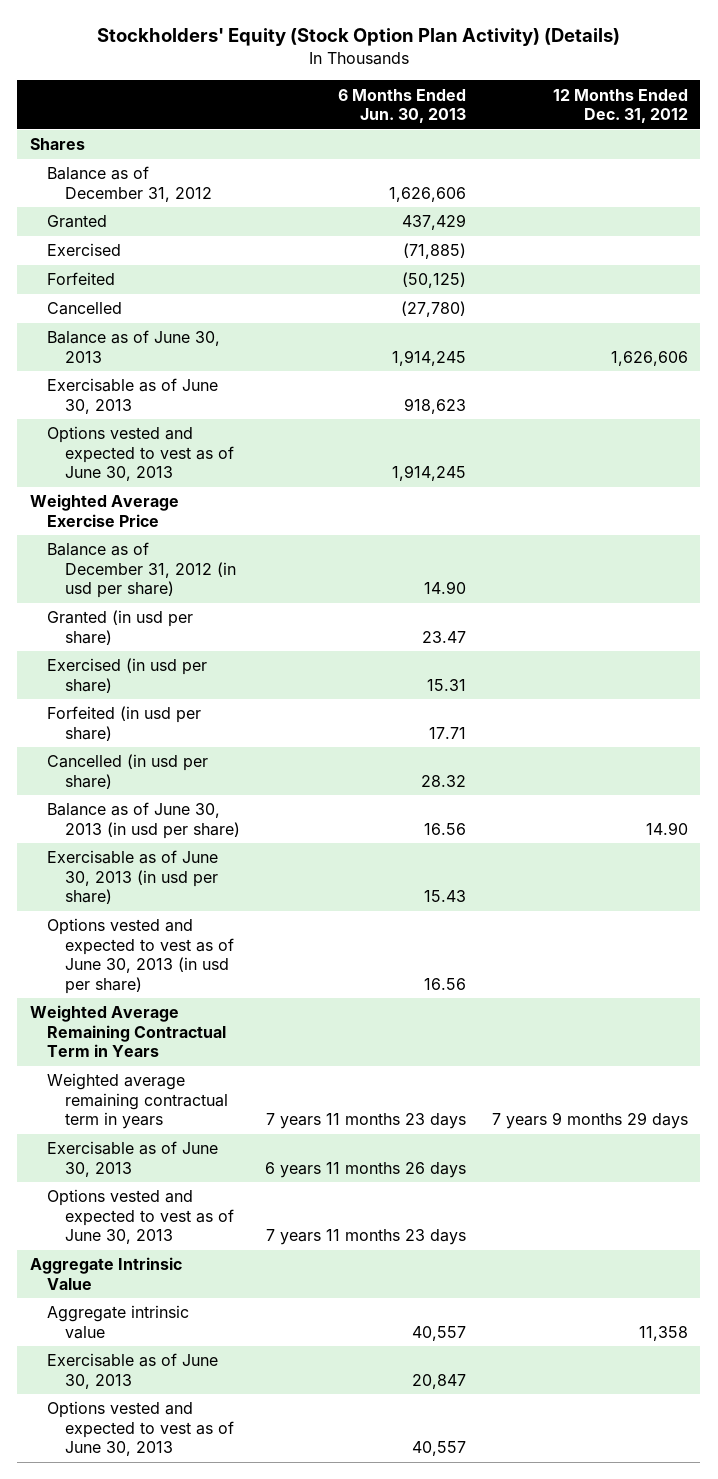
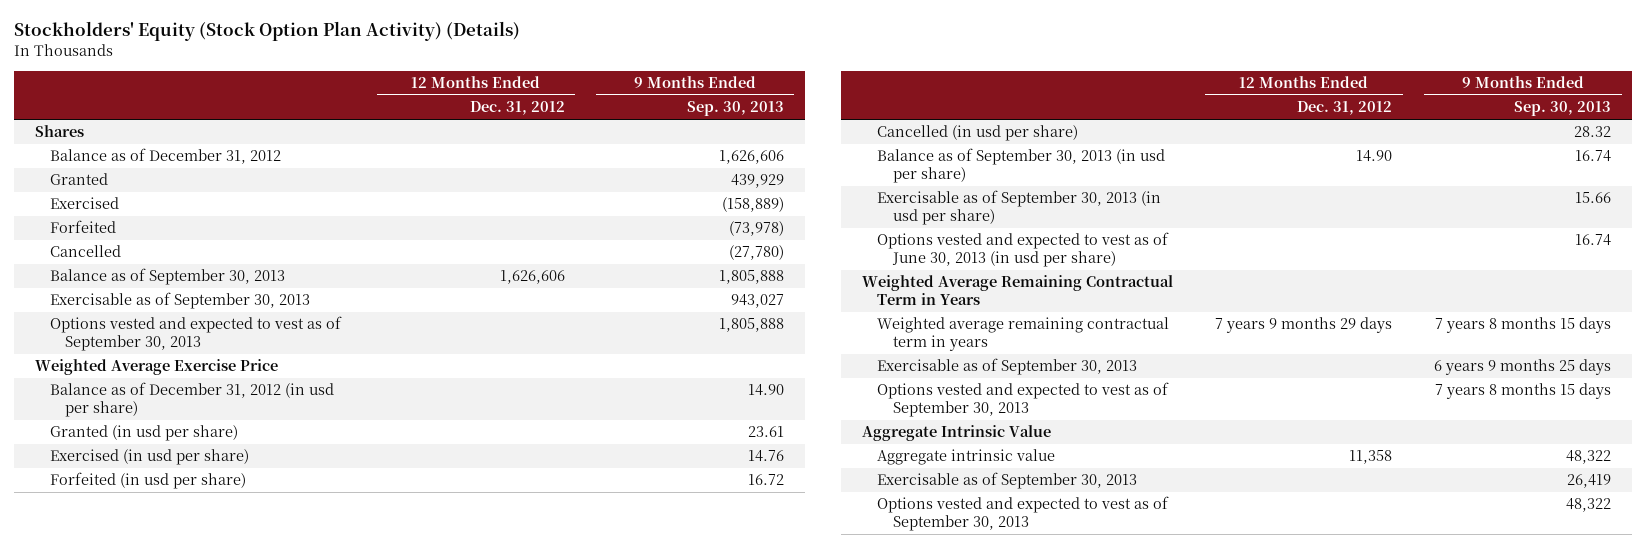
- | 6 Months Ended Jun. 30, 2013 | 12 Months Ended Dec. 31, 2012
+ | 12 Months Ended Dec. 31, 2012 | 9 Months Ended Sep. 30, 2013
- Balance as of June 30, 2013 | 1,914,245 | 1,626,606
- Exercisable as of June 30, 2013 | 918,623 |
- Options vested and expected to vest as of June 30, 2013 | 1,914,245 |
+ Balance as of September 30, 2013 | 1,626,606 | 1,805,888
+ Exercisable as of September 30, 2013 | | 943,027
+ Options vested and expected to vest as of September 30, 2013 | | 1,805,888
- Balance as of June 30, 2013 (in usd per share) | 16.56 | 14.90
- Exercisable as of June 30, 2013 (in usd per share) | 15.43 |
+ Balance as of September 30, 2013 (in usd per share) | 14.90 | 16.74
+ Exercisable as of September 30, 2013 (in usd per share) | | 15.66
- Exercisable as of June 30, 2013 | 6 years 11 months 26 days |
- Options vested and expected to vest as of June 30, 2013 | 7 years 11 months 23 days |
+ Exercisable as of September 30, 2013 | | 6 years 9 months 25 days
+ Options vested and expected to vest as of September 30, 2013 | | 7 years 8 months 15 days
- Exercisable as of June 30, 2013 | 20,847 |
- Options vested and expected to vest as of June 30, 2013 | 40,557 |
+ Exercisable as of September 30, 2013 | | 26,419
+ Options vested and expected to vest as of September 30, 2013 | | 48,322

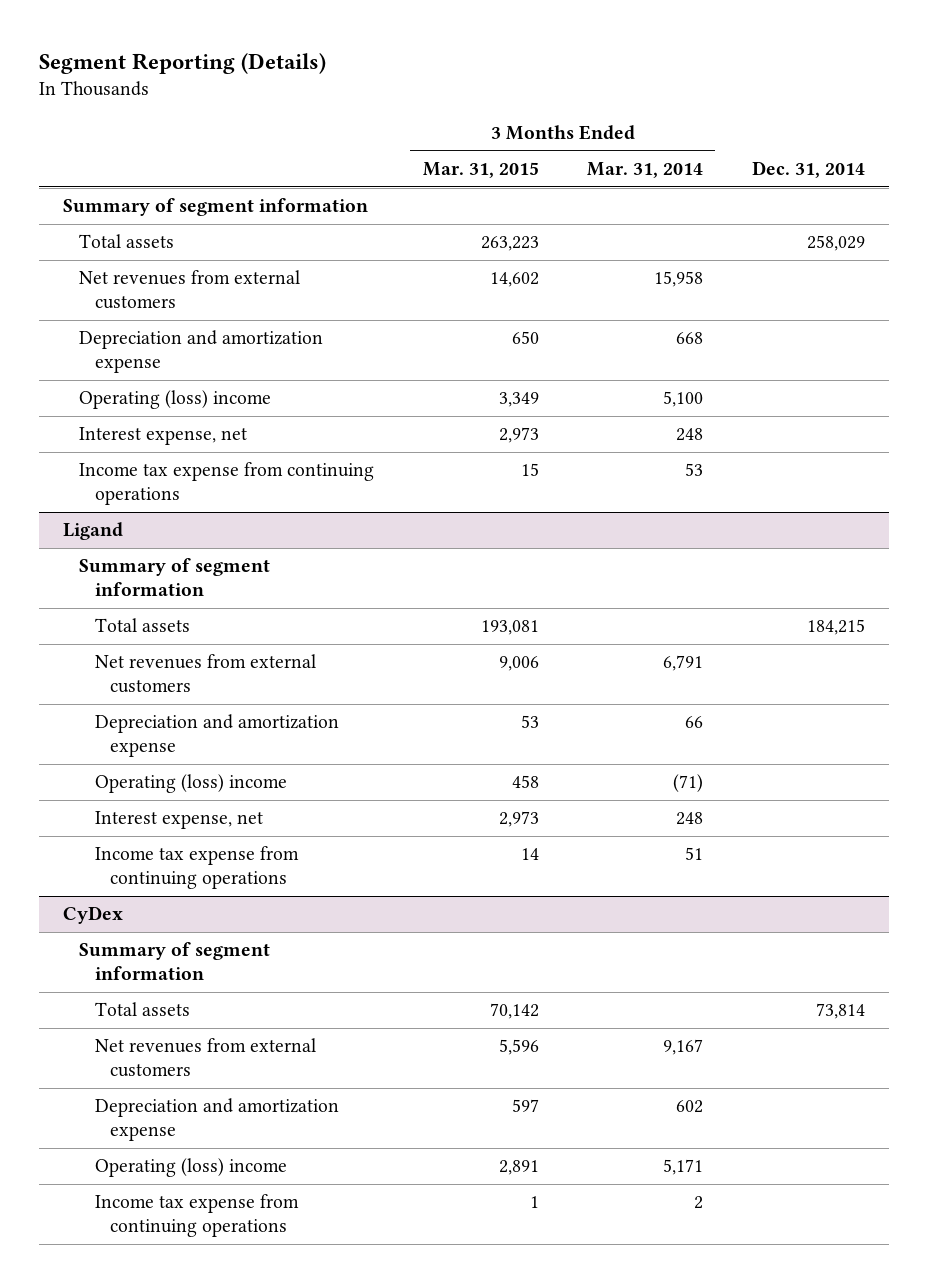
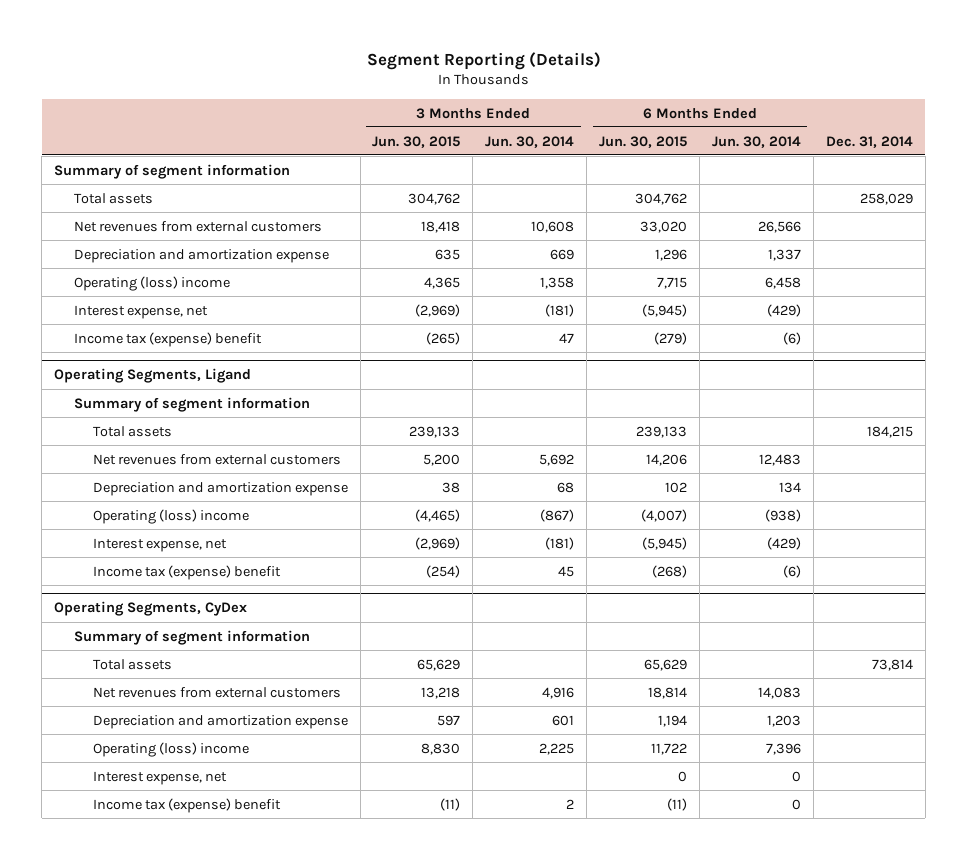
- | 3 Months Ended Mar. 31, 2015 | 3 Months Ended Mar. 31, 2014 | Dec. 31, 2014
+ | 3 Months Ended Jun. 30, 2015 | 3 Months Ended Jun. 30, 2014 | 6 Months Ended Jun. 30, 2015 | 6 Months Ended Jun. 30, 2014 | Dec. 31, 2014
- Income tax expense from continuing operations | 15 | 53 |
- Ligand
+ Income tax (expense) benefit | (265) | 47 | (279) | (6) |
+ Operating Segments, Ligand
- Income tax expense from continuing operations | 14 | 51 |
- CyDex
+ Income tax (expense) benefit | (254) | 45 | (268) | (6) |
+ Operating Segments, CyDex
- Income tax expense from continuing operations | 1 | 2 |
+ Interest expense, net | | | 0 | 0 |
+ Income tax (expense) benefit | (11) | 2 | (11) | 0 |

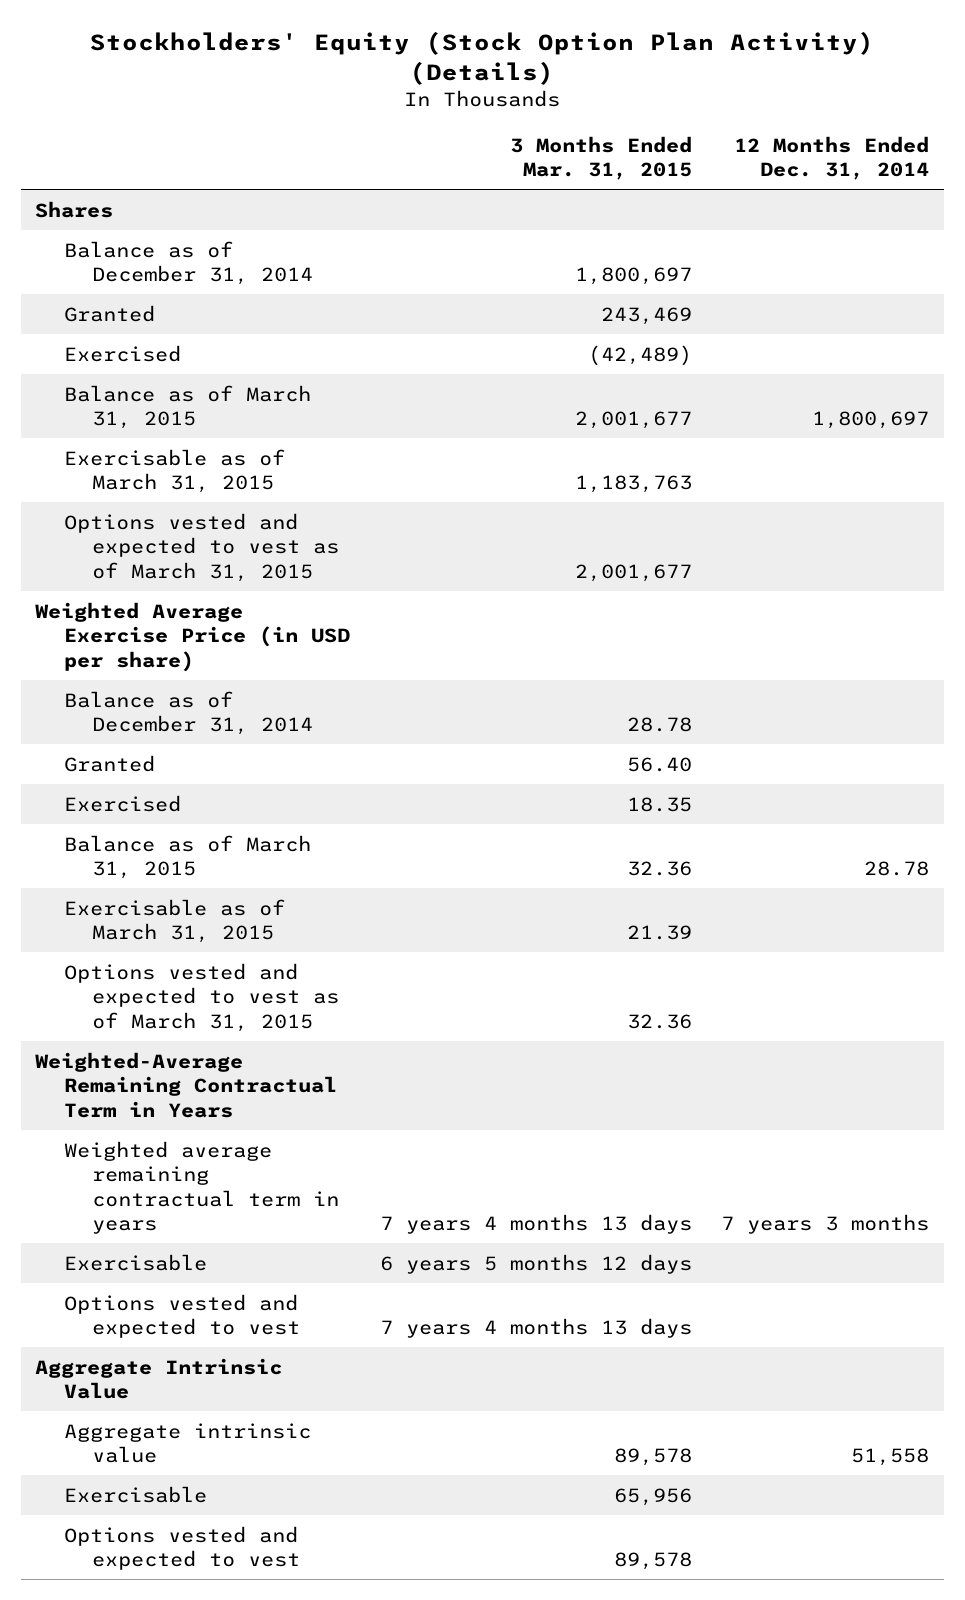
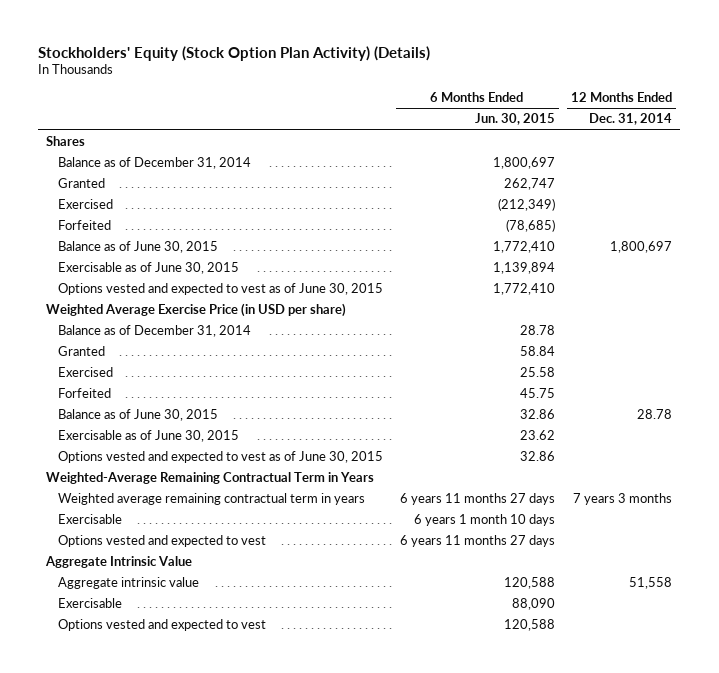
- | 3 Months Ended Mar. 31, 2015 | 12 Months Ended Dec. 31, 2014
+ | 6 Months Ended Jun. 30, 2015 | 12 Months Ended Dec. 31, 2014
- Balance as of March 31, 2015 | 2,001,677 | 1,800,697
- Exercisable as of March 31, 2015 | 1,183,763 |
- Options vested and expected to vest as of March 31, 2015 | 2,001,677 |
+ Forfeited | (78,685) |
+ Balance as of June 30, 2015 | 1,772,410 | 1,800,697
+ Exercisable as of June 30, 2015 | 1,139,894 |
+ Options vested and expected to vest as of June 30, 2015 | 1,772,410 |
- Balance as of March 31, 2015 | 32.36 | 28.78
- Exercisable as of March 31, 2015 | 21.39 |
- Options vested and expected to vest as of March 31, 2015 | 32.36 |
+ Forfeited | 45.75 |
+ Balance as of June 30, 2015 | 32.86 | 28.78
+ Exercisable as of June 30, 2015 | 23.62 |
+ Options vested and expected to vest as of June 30, 2015 | 32.86 |

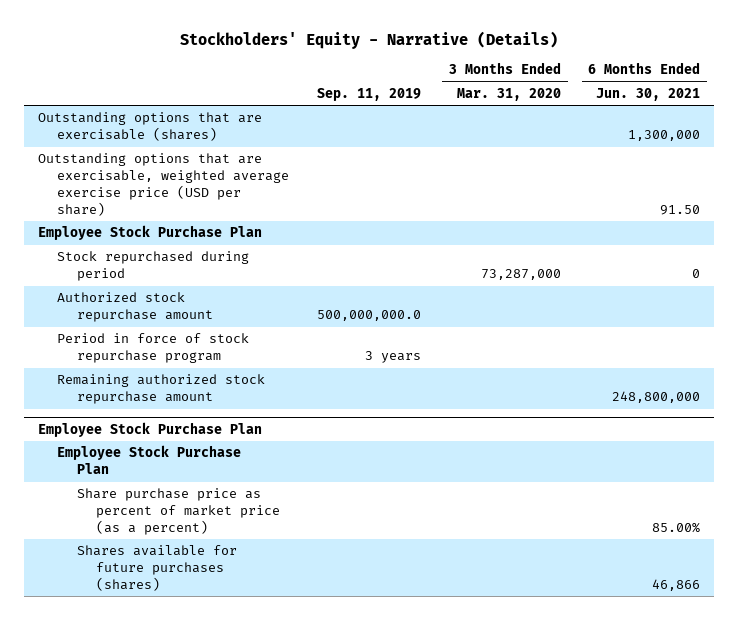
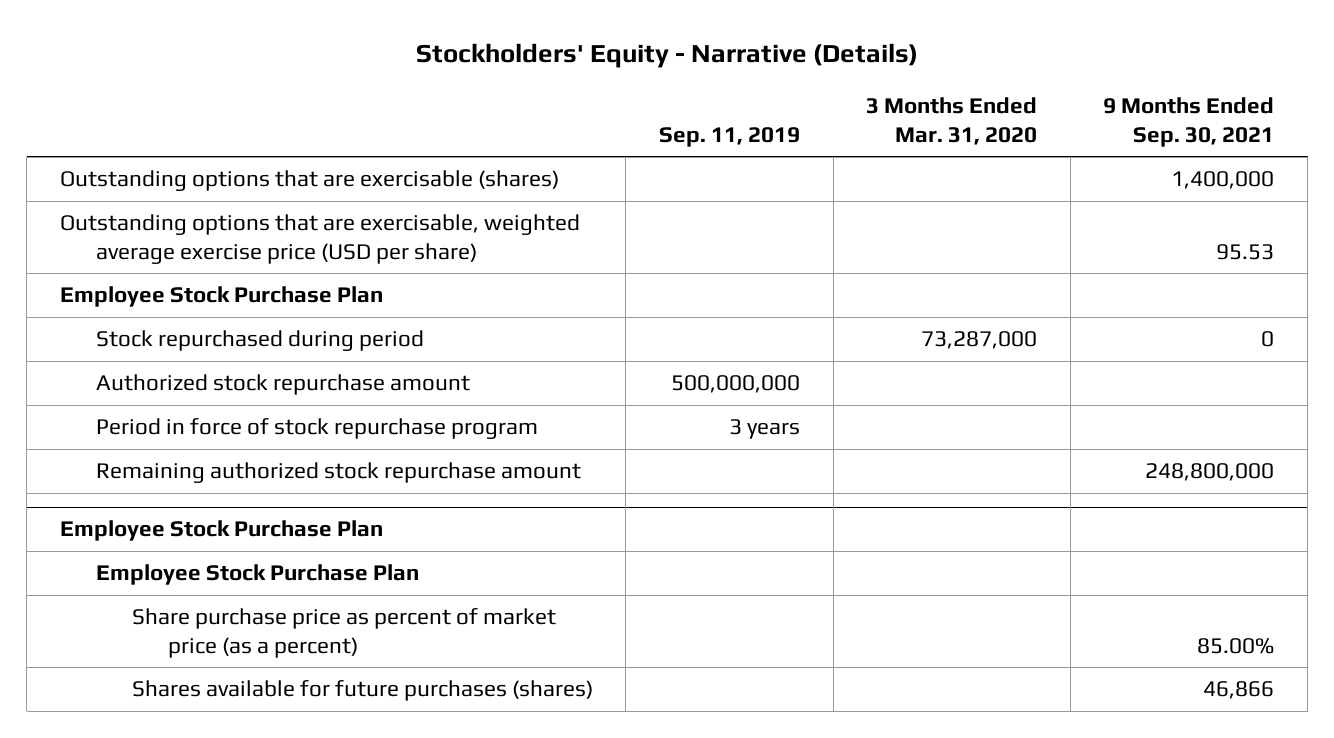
- | Sep. 11, 2019 | 3 Months Ended Mar. 31, 2020 | 6 Months Ended Jun. 30, 2021
+ | Sep. 11, 2019 | 3 Months Ended Mar. 31, 2020 | 9 Months Ended Sep. 30, 2021
- Authorized stock repurchase amount | 500,000,000.0 | |
+ Authorized stock repurchase amount | 500,000,000 | |

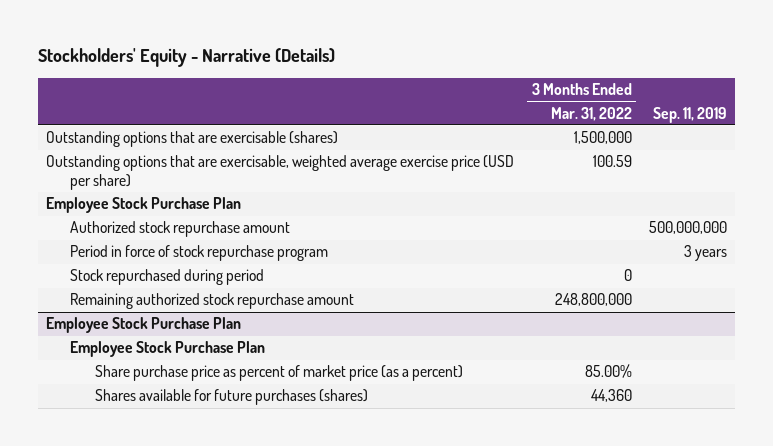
- | Sep. 11, 2019 | 3 Months Ended Mar. 31, 2020 | 9 Months Ended Sep. 30, 2021
+ | 3 Months Ended Mar. 31, 2022 | Sep. 11, 2019
moved down: Stock repurchased during period | 0 |

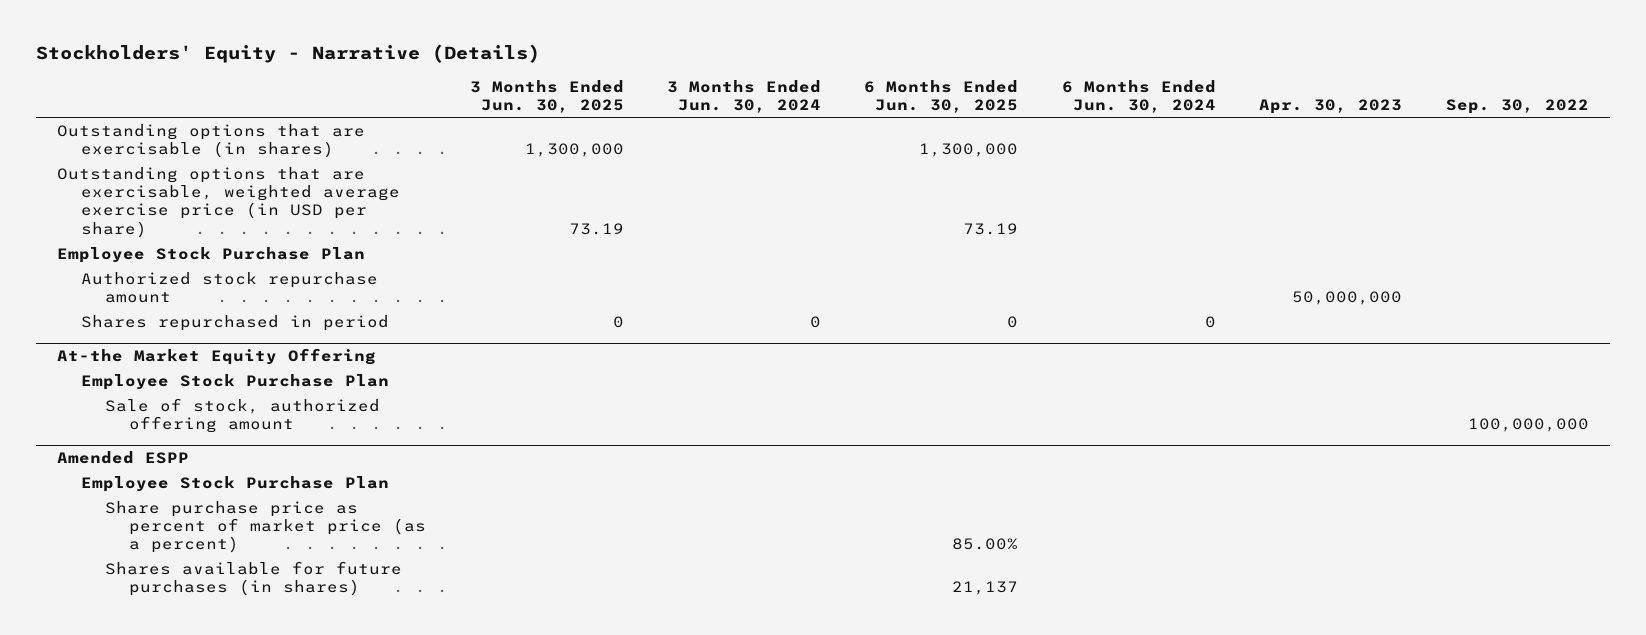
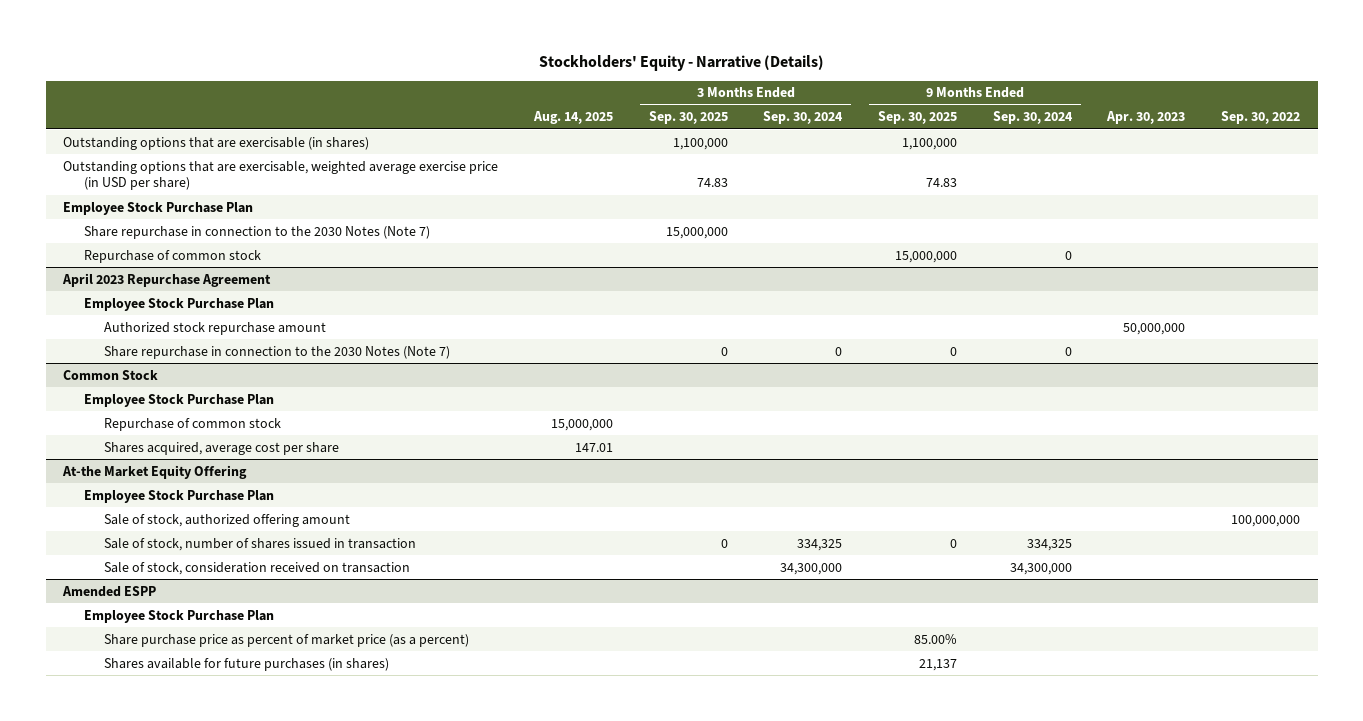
- | 3 Months Ended Jun. 30, 2025 | 3 Months Ended Jun. 30, 2024 | 6 Months Ended Jun. 30, 2025 | 6 Months Ended Jun. 30, 2024 | Apr. 30, 2023 | Sep. 30, 2022
+ | Aug. 14, 2025 | 3 Months Ended Sep. 30, 2025 | 3 Months Ended Sep. 30, 2024 | 9 Months Ended Sep. 30, 2025 | 9 Months Ended Sep. 30, 2024 | Apr. 30, 2023 | Sep. 30, 2022
- Authorized stock repurchase amount | | | | | 50,000,000 |
- Shares repurchased in period | 0 | 0 | 0 | 0 | |
+ Share repurchase in connection to the 2030 Notes (Note 7) | | 15,000,000 | | | | |
+ Repurchase of common stock | | | | 15,000,000 | 0 | |
+ April 2023 Repurchase Agreement
+ Employee Stock Purchase Plan
+ Authorized stock repurchase amount | | | | | | 50,000,000 |
+ Share repurchase in connection to the 2030 Notes (Note 7) | | 0 | 0 | 0 | 0 | |
+ Common Stock
+ Employee Stock Purchase Plan
+ Repurchase of common stock | 15,000,000 | | | | | |
+ Shares acquired, average cost per share | 147.01 | | | | | |
@ At-the Market Equity Offering
+ Sale of stock, number of shares issued in transaction | | 0 | 334,325 | 0 | 334,325 | |
+ Sale of stock, consideration received on transaction | | | 34,300,000 | | 34,300,000 | |

